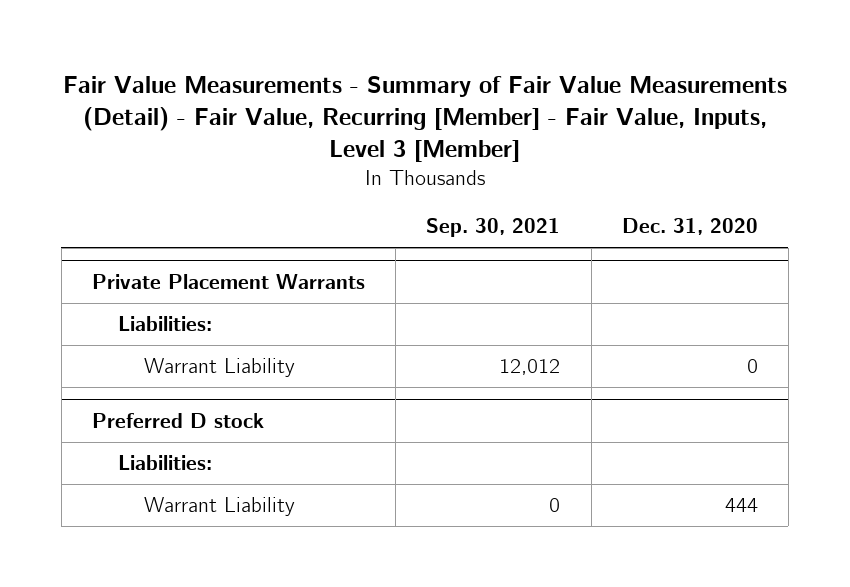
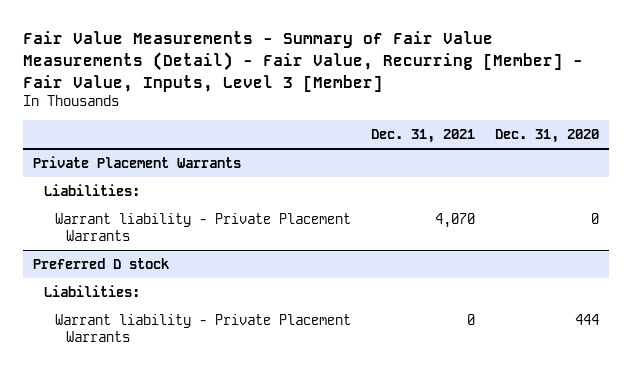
- | Sep. 30, 2021 | Dec. 31, 2020
+ | Dec. 31, 2021 | Dec. 31, 2020
@ Private Placement Warrants
- Warrant Liability | 12,012 | 0
+ Warrant liability - Private Placement Warrants | 4,070 | 0
@ Preferred D stock
- Warrant Liability | 0 | 444
+ Warrant liability - Private Placement Warrants | 0 | 444

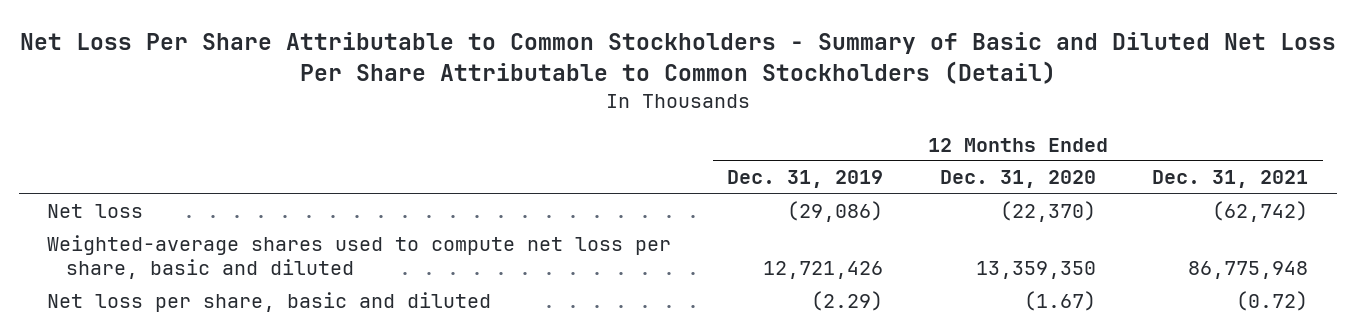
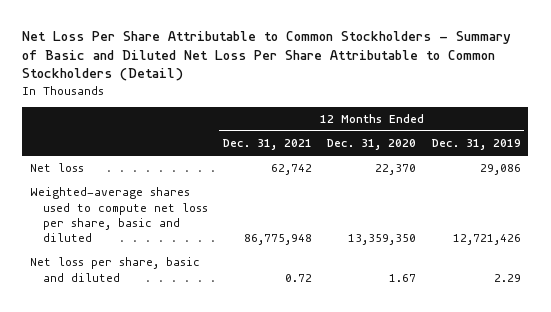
- | 12 Months Ended Dec. 31, 2019 | 12 Months Ended Dec. 31, 2020 | 12 Months Ended Dec. 31, 2021
+ | 12 Months Ended Dec. 31, 2021 | 12 Months Ended Dec. 31, 2020 | 12 Months Ended Dec. 31, 2019
- Net loss | (29,086) | (22,370) | (62,742)
+ Net loss | 62,742 | 22,370 | 29,086
- Net loss per share, basic and diluted | (2.29) | (1.67) | (0.72)
+ Net loss per share, basic and diluted | 0.72 | 1.67 | 2.29

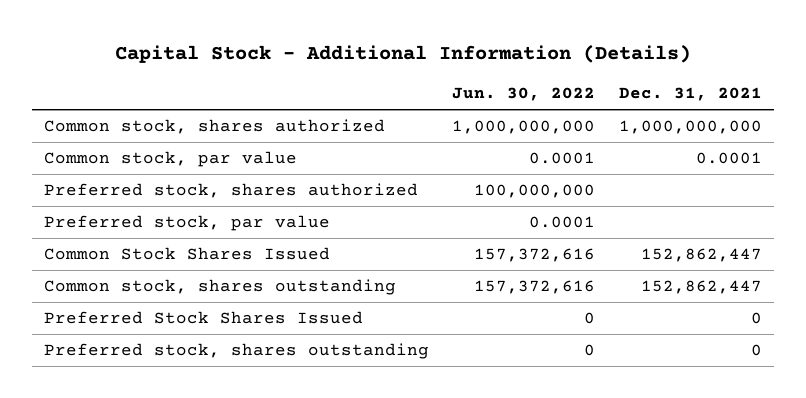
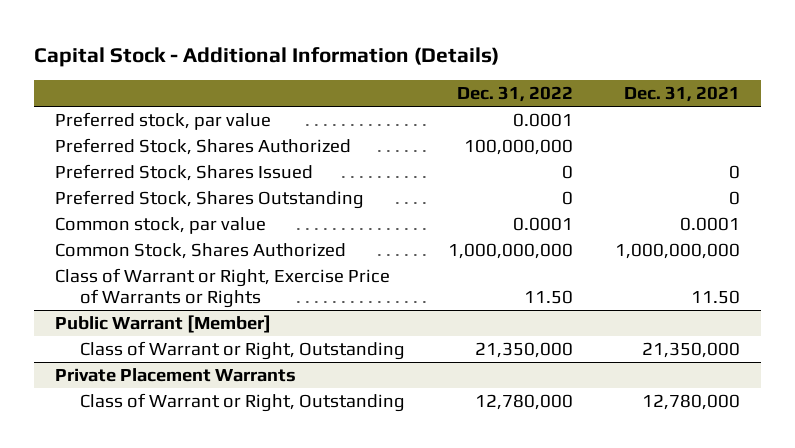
- | Jun. 30, 2022 | Dec. 31, 2021
+ | Dec. 31, 2022 | Dec. 31, 2021
- Common stock, shares authorized | 1,000,000,000 | 1,000,000,000
- Preferred stock, shares authorized | 100,000,000 |
- Common Stock Shares Issued | 157,372,616 | 152,862,447
- Common stock, shares outstanding | 157,372,616 | 152,862,447
- Preferred Stock Shares Issued | 0 | 0
- Preferred stock, shares outstanding | 0 | 0
+ Preferred Stock, Shares Authorized | 100,000,000 |
+ Preferred Stock, Shares Issued | 0 | 0
+ Preferred Stock, Shares Outstanding | 0 | 0
moved down: Common stock, par value | 0.0001 | 0.0001
+ Common Stock, Shares Authorized | 1,000,000,000 | 1,000,000,000
+ Class of Warrant or Right, Exercise Price of Warrants or Rights | 11.50 | 11.50
+ Public Warrant [Member]
+ Class of Warrant or Right, Outstanding | 21,350,000 | 21,350,000
+ Private Placement Warrants
+ Class of Warrant or Right, Outstanding | 12,780,000 | 12,780,000

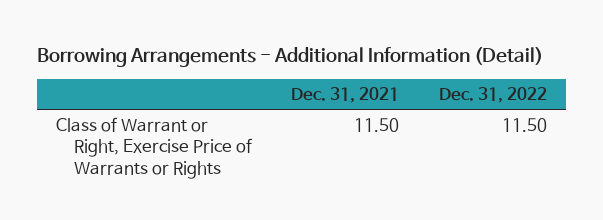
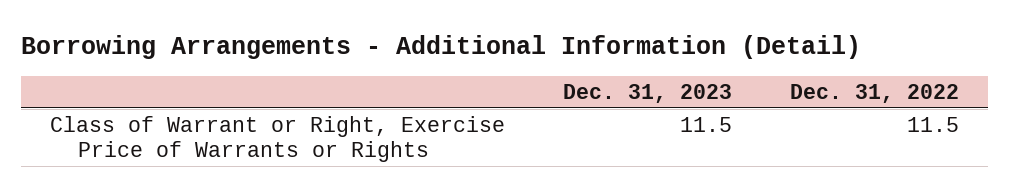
- | Dec. 31, 2021 | Dec. 31, 2022
+ | Dec. 31, 2023 | Dec. 31, 2022
- Class of Warrant or Right, Exercise Price of Warrants or Rights | 11.50 | 11.50
+ Class of Warrant or Right, Exercise Price of Warrants or Rights | 11.5 | 11.5

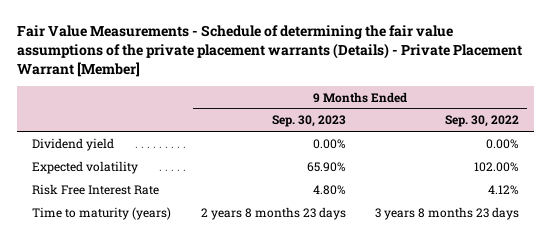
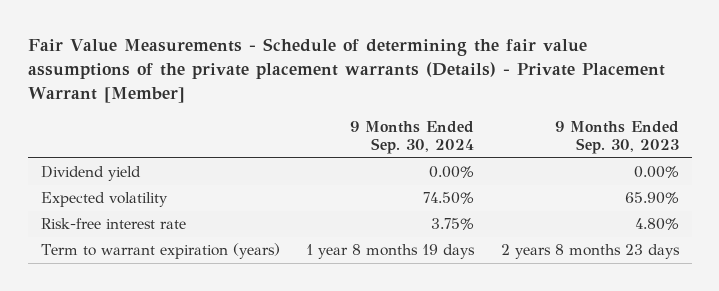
- | 9 Months Ended Sep. 30, 2023 | 9 Months Ended Sep. 30, 2022
+ | 9 Months Ended Sep. 30, 2024 | 9 Months Ended Sep. 30, 2023
- Risk Free Interest Rate | 4.80% | 4.12%
- Time to maturity (years) | 2 years 8 months 23 days | 3 years 8 months 23 days
+ Risk-free interest rate | 3.75% | 4.80%
+ Term to warrant expiration (years) | 1 year 8 months 19 days | 2 years 8 months 23 days

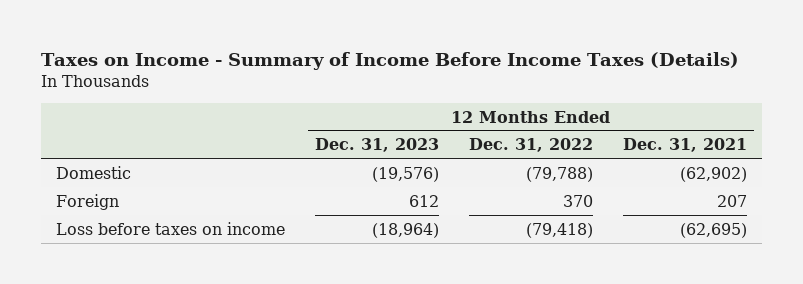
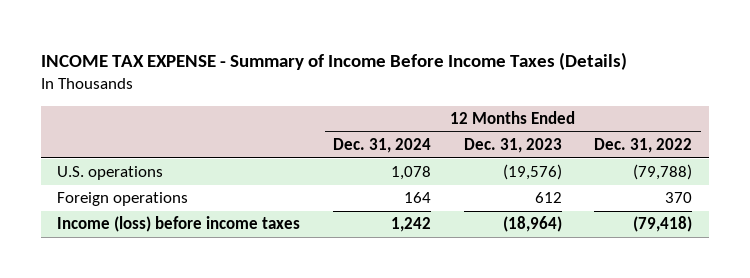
- Taxes on Income - Summary of Income Before Income Taxes (Details)
+ INCOME TAX EXPENSE - Summary of Income Before Income Taxes (Details)
- | 12 Months Ended Dec. 31, 2023 | 12 Months Ended Dec. 31, 2022 | 12 Months Ended Dec. 31, 2021
+ | 12 Months Ended Dec. 31, 2024 | 12 Months Ended Dec. 31, 2023 | 12 Months Ended Dec. 31, 2022
- Domestic | (19,576) | (79,788) | (62,902)
- Foreign | 612 | 370 | 207
- Loss before taxes on income | (18,964) | (79,418) | (62,695)
+ U.S. operations | 1,078 | (19,576) | (79,788)
+ Foreign operations | 164 | 612 | 370
+ Income (loss) before income taxes | 1,242 | (18,964) | (79,418)

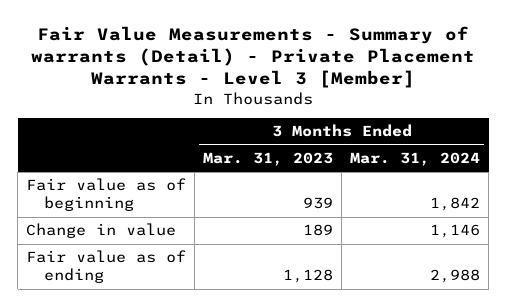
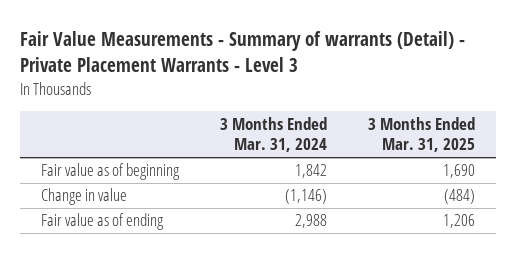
- Fair Value Measurements - Summary of warrants (Detail) - Private Placement Warrants - Level 3 [Member]
+ Fair Value Measurements - Summary of warrants (Detail) - Private Placement Warrants - Level 3
- | 3 Months Ended Mar. 31, 2023 | 3 Months Ended Mar. 31, 2024
+ | 3 Months Ended Mar. 31, 2024 | 3 Months Ended Mar. 31, 2025
- Change in value | 189 | 1,146
+ Change in value | (1,146) | (484)

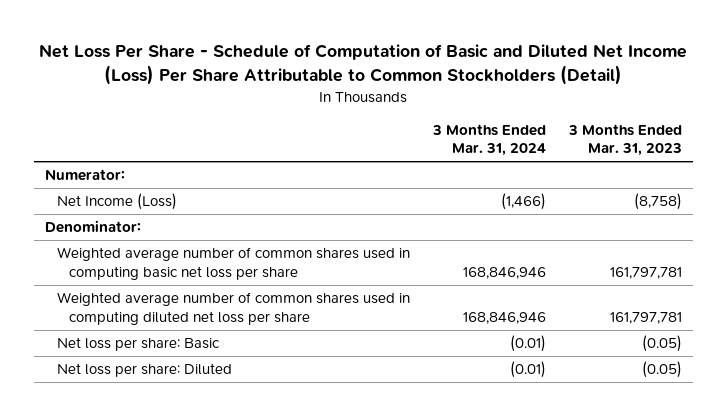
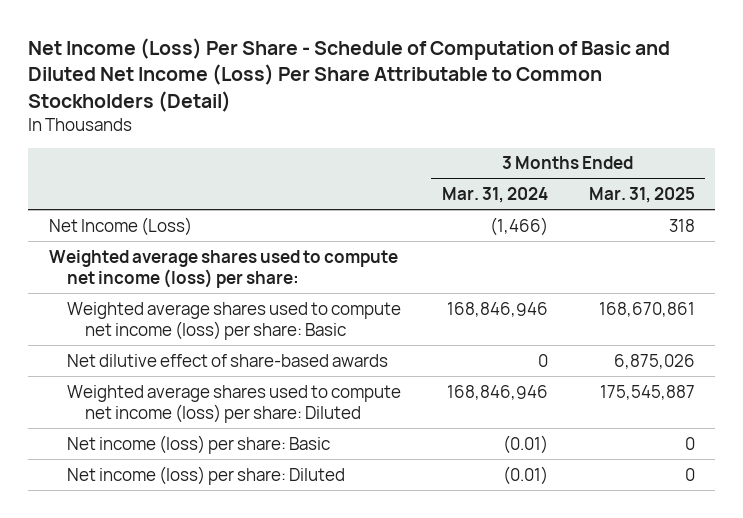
- Net Loss Per Share - Schedule of Computation of Basic and Diluted Net Income (Loss) Per Share Attributable to Common Stockholders (Detail)
+ Net Income (Loss) Per Share - Schedule of Computation of Basic and Diluted Net Income (Loss) Per Share Attributable to Common Stockholders (Detail)
- | 3 Months Ended Mar. 31, 2024 | 3 Months Ended Mar. 31, 2023
+ | 3 Months Ended Mar. 31, 2024 | 3 Months Ended Mar. 31, 2025
- Numerator:
- Denominator:
- Weighted average number of common shares used in computing basic net loss per share | 168,846,946 | 161,797,781
- Weighted average number of common shares used in computing diluted net loss per share | 168,846,946 | 161,797,781
- Net loss per share: Basic | (0.01) | (0.05)
- Net loss per share: Diluted | (0.01) | (0.05)
+ Weighted average shares used to compute net income (loss) per share:
+ Weighted average shares used to compute net income (loss) per share: Basic | 168,846,946 | 168,670,861
+ Net dilutive effect of share-based awards | 0 | 6,875,026
+ Weighted average shares used to compute net income (loss) per share: Diluted | 168,846,946 | 175,545,887
+ Net income (loss) per share: Basic | (0.01) | 0
+ Net income (loss) per share: Diluted | (0.01) | 0

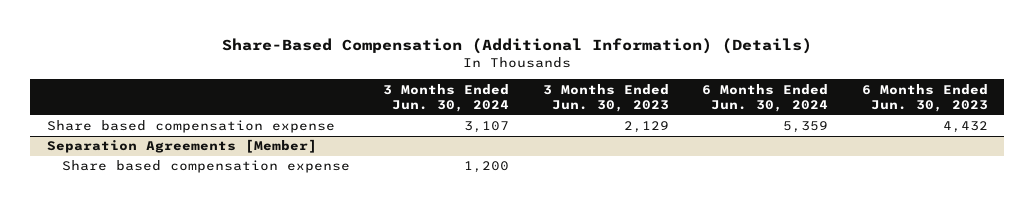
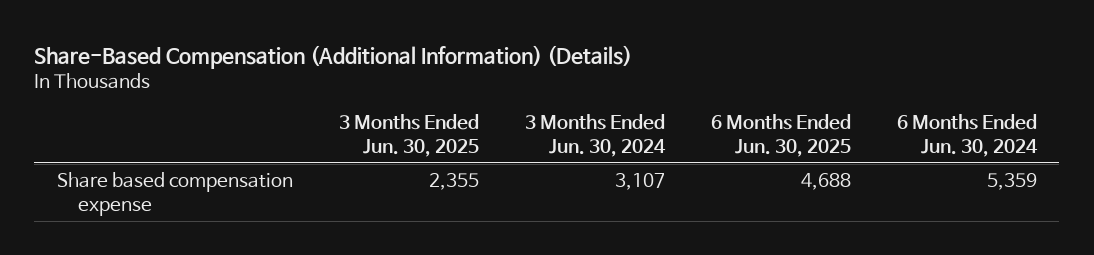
- | 3 Months Ended Jun. 30, 2024 | 3 Months Ended Jun. 30, 2023 | 6 Months Ended Jun. 30, 2024 | 6 Months Ended Jun. 30, 2023
+ | 3 Months Ended Jun. 30, 2025 | 3 Months Ended Jun. 30, 2024 | 6 Months Ended Jun. 30, 2025 | 6 Months Ended Jun. 30, 2024
- Separation Agreements [Member]
- Share based compensation expense | 1,200 | | |

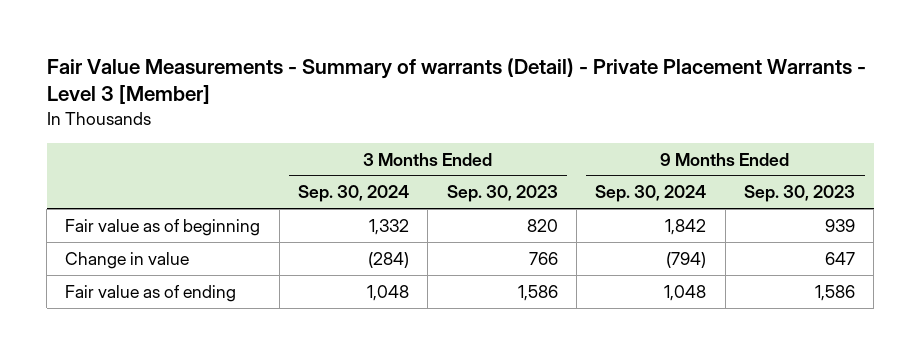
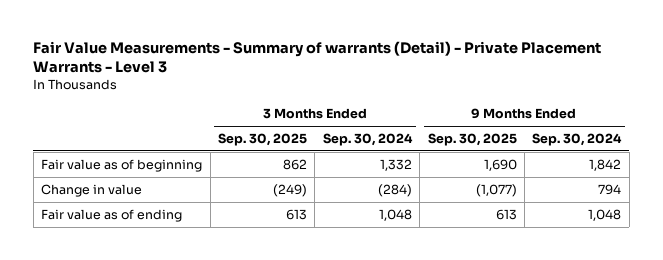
- Fair Value Measurements - Summary of warrants (Detail) - Private Placement Warrants - Level 3 [Member]
+ Fair Value Measurements - Summary of warrants (Detail) - Private Placement Warrants - Level 3
- | 3 Months Ended Sep. 30, 2024 | 3 Months Ended Sep. 30, 2023 | 9 Months Ended Sep. 30, 2024 | 9 Months Ended Sep. 30, 2023
+ | 3 Months Ended Sep. 30, 2025 | 3 Months Ended Sep. 30, 2024 | 9 Months Ended Sep. 30, 2025 | 9 Months Ended Sep. 30, 2024
- Change in value | (284) | 766 | (794) | 647
+ Change in value | (249) | (284) | (1,077) | 794

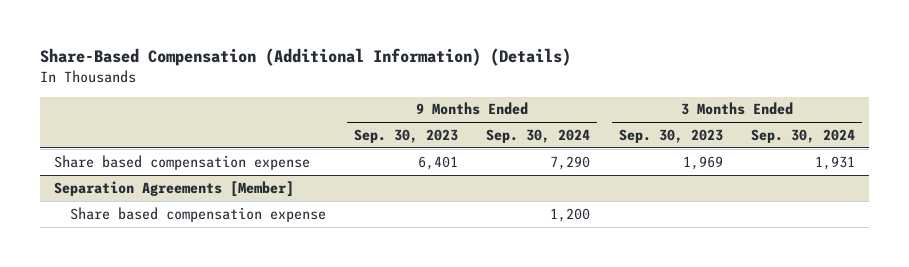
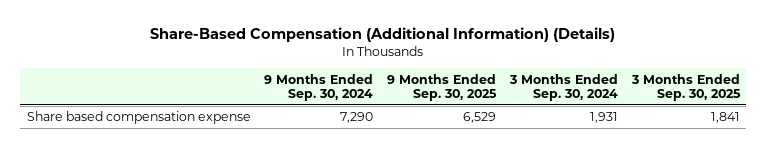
- | 9 Months Ended Sep. 30, 2023 | 9 Months Ended Sep. 30, 2024 | 3 Months Ended Sep. 30, 2023 | 3 Months Ended Sep. 30, 2024
+ | 9 Months Ended Sep. 30, 2024 | 9 Months Ended Sep. 30, 2025 | 3 Months Ended Sep. 30, 2024 | 3 Months Ended Sep. 30, 2025
- Separation Agreements [Member]
- Share based compensation expense | | 1,200 | |

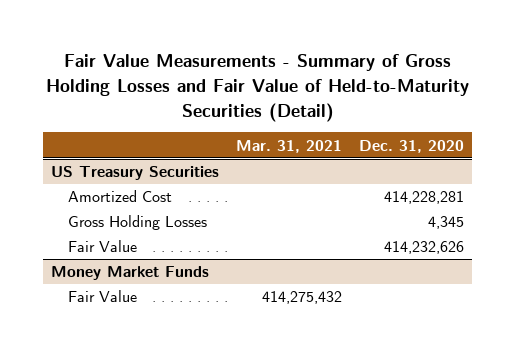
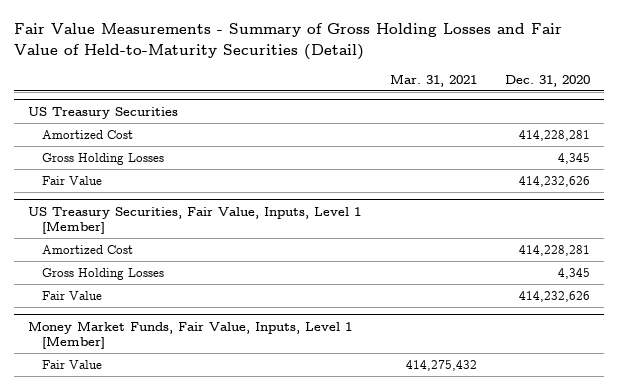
- Money Market Funds
+ US Treasury Securities, Fair Value, Inputs, Level 1 [Member]
+ Amortized Cost | | 414,228,281
+ Gross Holding Losses | | 4,345
+ Fair Value | | 414,232,626
+ Money Market Funds, Fair Value, Inputs, Level 1 [Member]

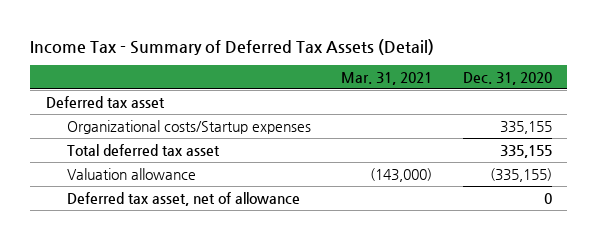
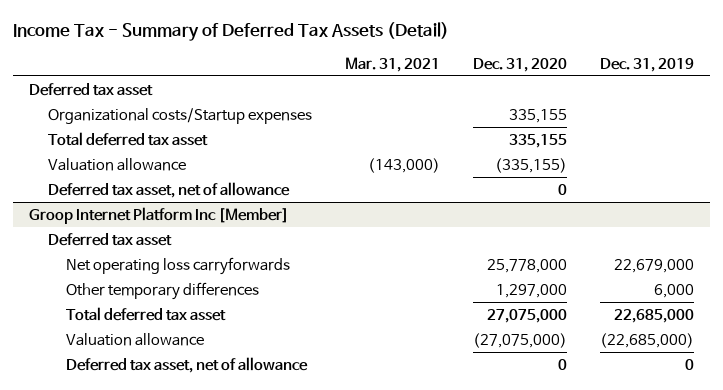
- | Mar. 31, 2021 | Dec. 31, 2020
+ | Mar. 31, 2021 | Dec. 31, 2020 | Dec. 31, 2019
+ Groop Internet Platform Inc [Member]
+ Deferred tax asset
+ Net operating loss carryforwards | | 25,778,000 | 22,679,000
+ Other temporary differences | | 1,297,000 | 6,000
+ Total deferred tax asset | | 27,075,000 | 22,685,000
+ Valuation allowance | | (27,075,000) | (22,685,000)
+ Deferred tax asset, net of allowance | | 0 | 0

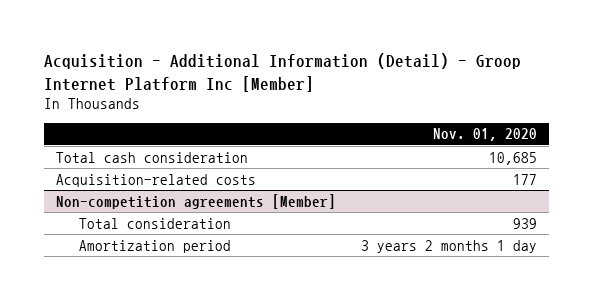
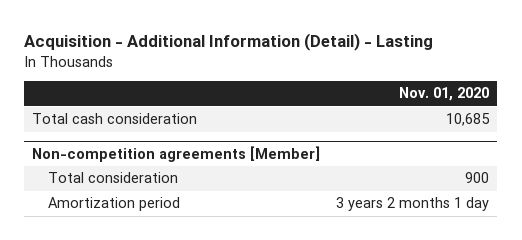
- Acquisition - Additional Information (Detail) - Groop Internet Platform Inc [Member]
+ Acquisition - Additional Information (Detail) - Lasting
- Acquisition-related costs | 177
@ Non-competition agreements [Member]
- Total consideration | 939
+ Total consideration | 900

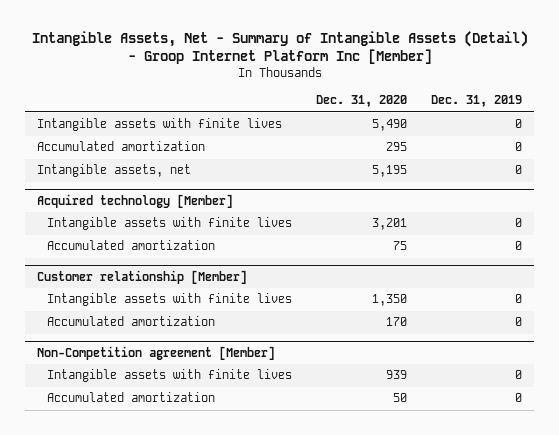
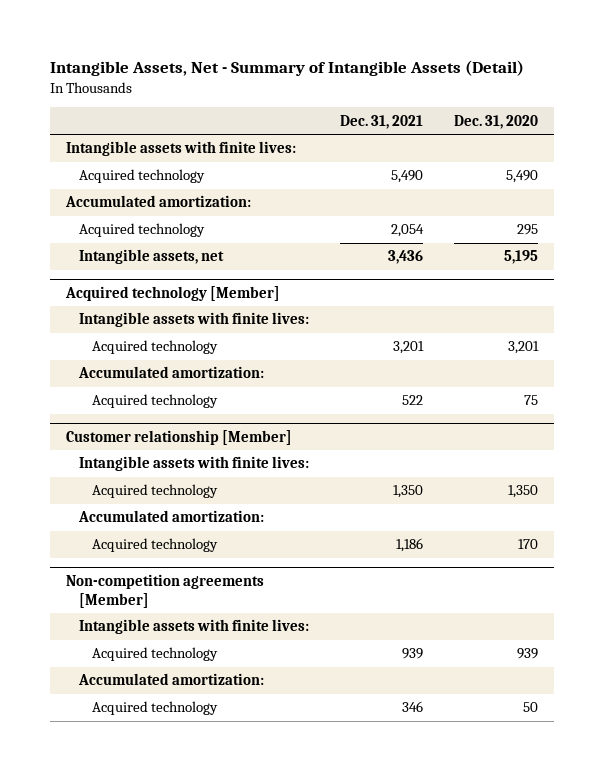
- Intangible Assets, Net - Summary of Intangible Assets (Detail) - Groop Internet Platform Inc [Member]
+ Intangible Assets, Net - Summary of Intangible Assets (Detail)
- | Dec. 31, 2020 | Dec. 31, 2019
+ | Dec. 31, 2021 | Dec. 31, 2020
- Intangible assets with finite lives | 5,490 | 0
- Accumulated amortization | 295 | 0
+ Intangible assets with finite lives:
+ Acquired technology | 5,490 | 5,490
+ Accumulated amortization:
+ Acquired technology | 2,054 | 295
@ Acquired technology [Member]
- Intangible assets with finite lives | 3,201 | 0
- Accumulated amortization | 75 | 0
+ Intangible assets with finite lives:
+ Acquired technology | 3,201 | 3,201
+ Accumulated amortization:
+ Acquired technology | 522 | 75
@ Customer relationship [Member]
- Intangible assets with finite lives | 1,350 | 0
- Accumulated amortization | 170 | 0
- Non-Competition agreement [Member]
- Intangible assets with finite lives | 939 | 0
- Accumulated amortization | 50 | 0
@ Customer relationship [Member]
+ Intangible assets with finite lives:
+ Acquired technology | 1,350 | 1,350
+ Accumulated amortization:
+ Acquired technology | 1,186 | 170
+ Non-competition agreements [Member]
+ Intangible assets with finite lives:
+ Acquired technology | 939 | 939
+ Accumulated amortization:
+ Acquired technology | 346 | 50

